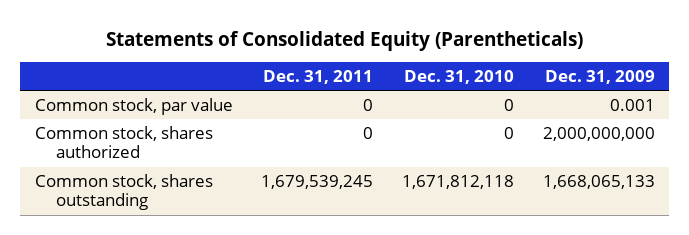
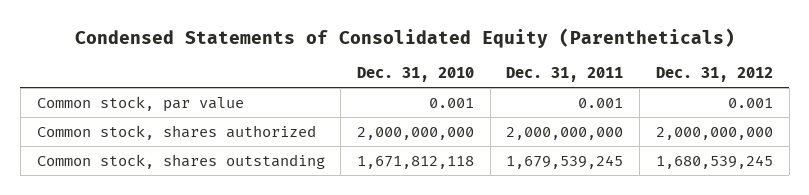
- Statements of Consolidated Equity (Parentheticals)
+ Condensed Statements of Consolidated Equity (Parentheticals)
- | Dec. 31, 2011 | Dec. 31, 2010 | Dec. 31, 2009
+ | Dec. 31, 2010 | Dec. 31, 2011 | Dec. 31, 2012
- Common stock, par value | 0 | 0 | 0.001
- Common stock, shares authorized | 0 | 0 | 2,000,000,000
+ Common stock, par value | 0.001 | 0.001 | 0.001
+ Common stock, shares authorized | 2,000,000,000 | 2,000,000,000 | 2,000,000,000

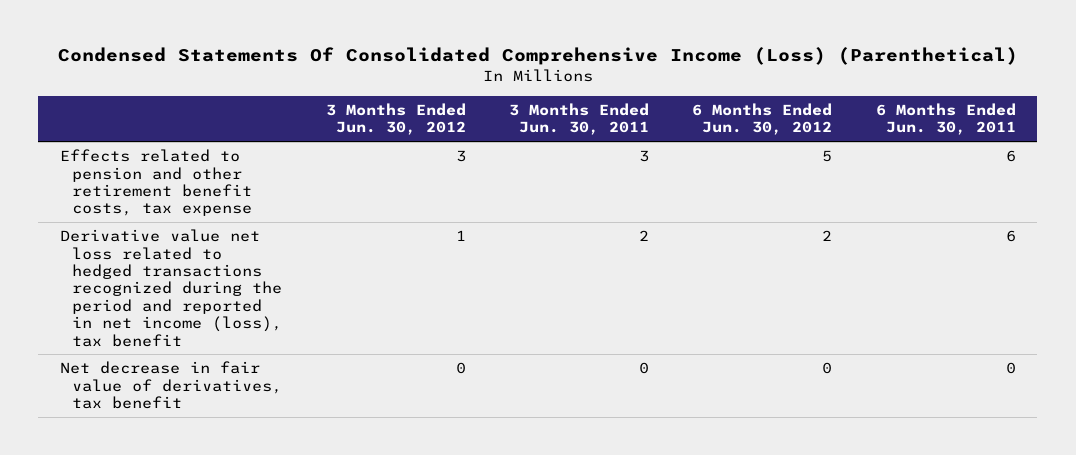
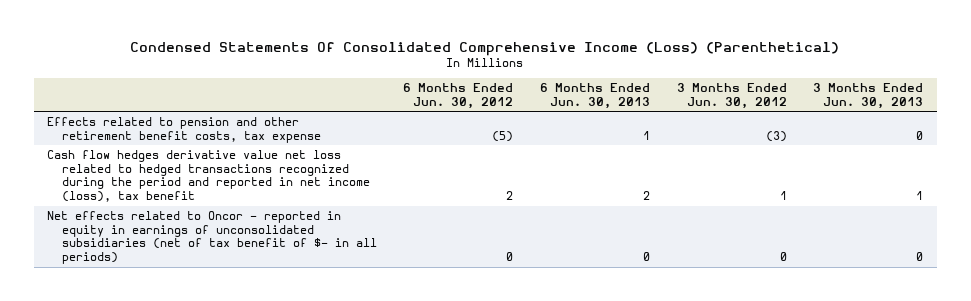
- | 3 Months Ended Jun. 30, 2012 | 3 Months Ended Jun. 30, 2011 | 6 Months Ended Jun. 30, 2012 | 6 Months Ended Jun. 30, 2011
+ | 6 Months Ended Jun. 30, 2012 | 6 Months Ended Jun. 30, 2013 | 3 Months Ended Jun. 30, 2012 | 3 Months Ended Jun. 30, 2013
- Effects related to pension and other retirement benefit costs, tax expense | 3 | 3 | 5 | 6
- Derivative value net loss related to hedged transactions recognized during the period and reported in net income (loss), tax benefit | 1 | 2 | 2 | 6
- Net decrease in fair value of derivatives, tax benefit | 0 | 0 | 0 | 0
+ Effects related to pension and other retirement benefit costs, tax expense | (5) | 1 | (3) | 0
+ Cash flow hedges derivative value net loss related to hedged transactions recognized during the period and reported in net income (loss), tax benefit | 2 | 2 | 1 | 1
+ Net effects related to Oncor - reported in equity in earnings of unconsolidated subsidiaries (net of tax benefit of $- in all periods) | 0 | 0 | 0 | 0

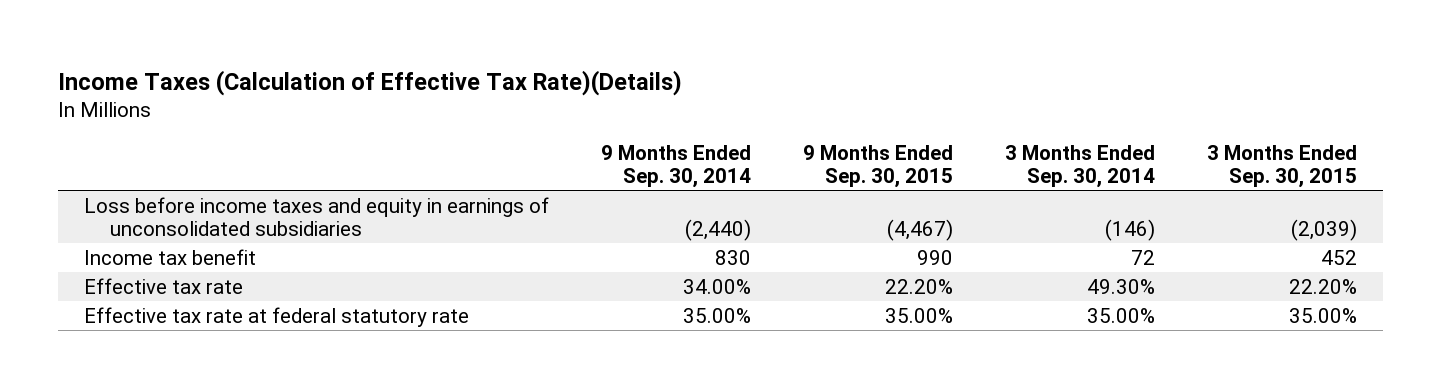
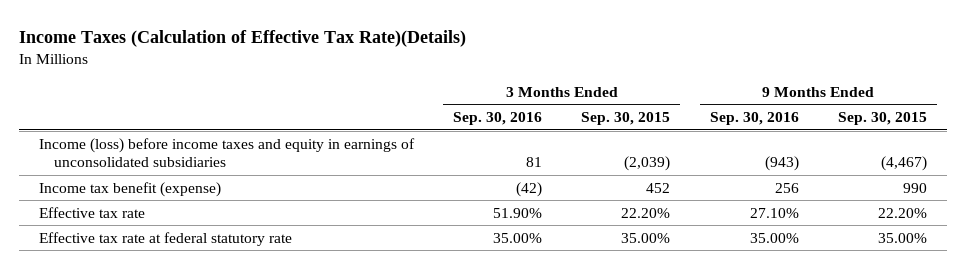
- | 9 Months Ended Sep. 30, 2014 | 9 Months Ended Sep. 30, 2015 | 3 Months Ended Sep. 30, 2014 | 3 Months Ended Sep. 30, 2015
+ | 3 Months Ended Sep. 30, 2016 | 3 Months Ended Sep. 30, 2015 | 9 Months Ended Sep. 30, 2016 | 9 Months Ended Sep. 30, 2015
- Loss before income taxes and equity in earnings of unconsolidated subsidiaries | (2,440) | (4,467) | (146) | (2,039)
- Income tax benefit | 830 | 990 | 72 | 452
+ Income (loss) before income taxes and equity in earnings of unconsolidated subsidiaries | 81 | (2,039) | (943) | (4,467)
+ Income tax benefit (expense) | (42) | 452 | 256 | 990

